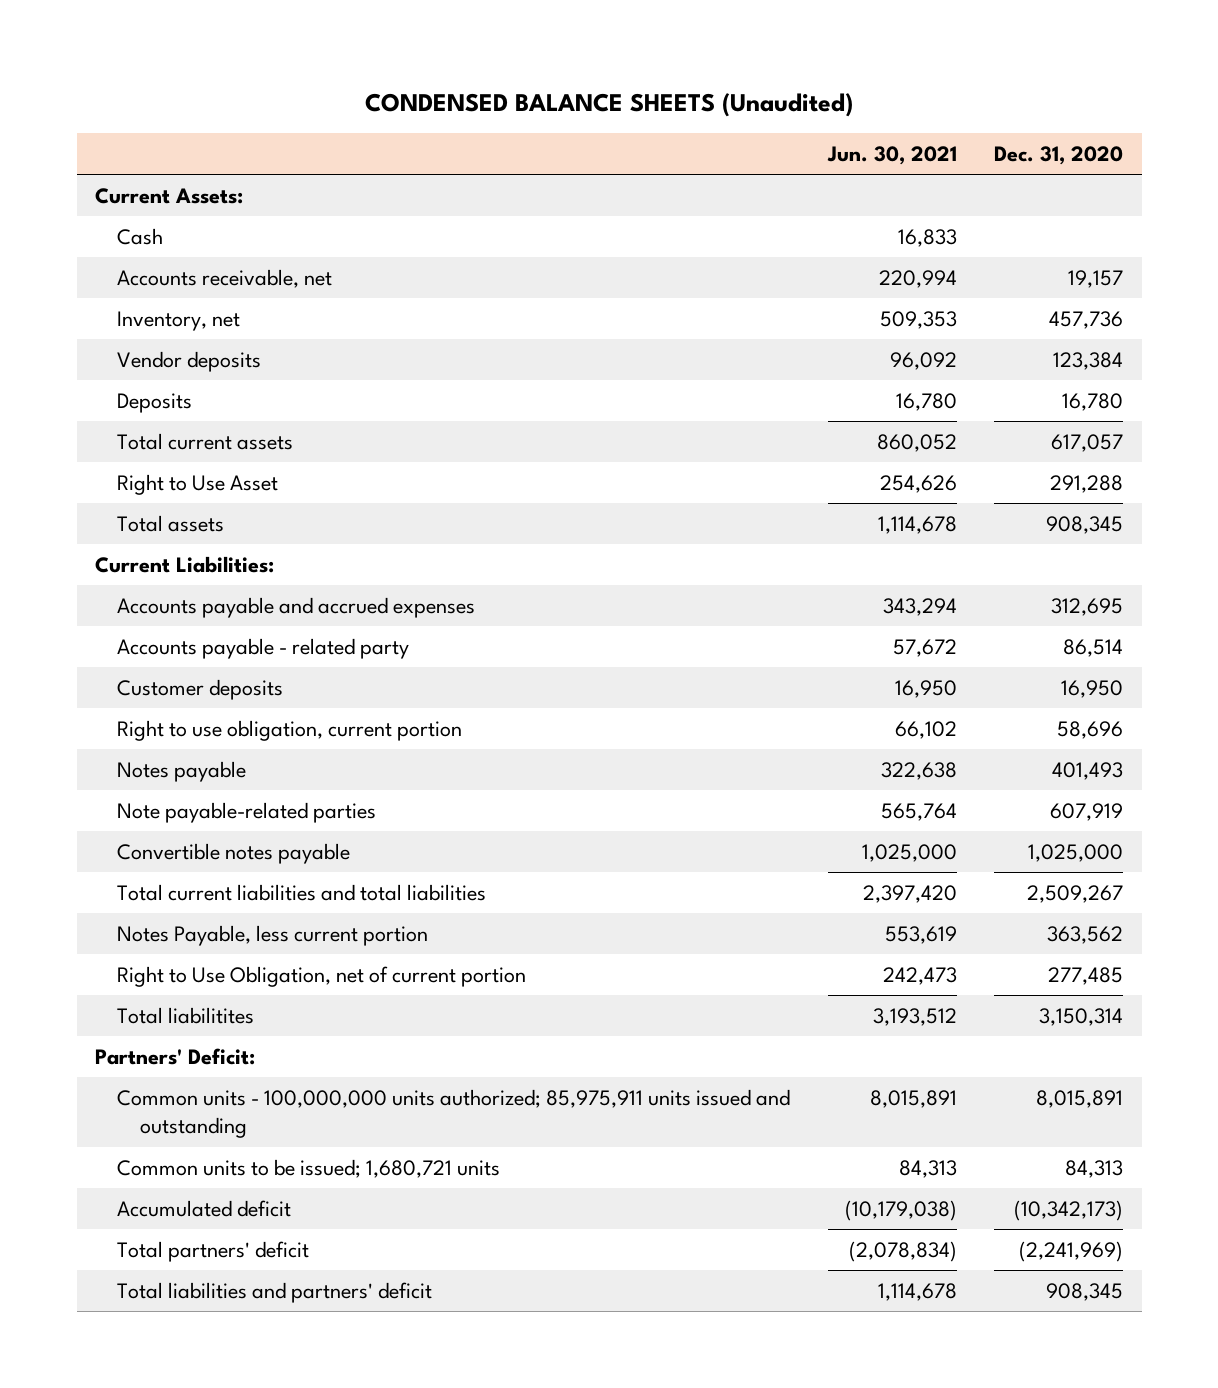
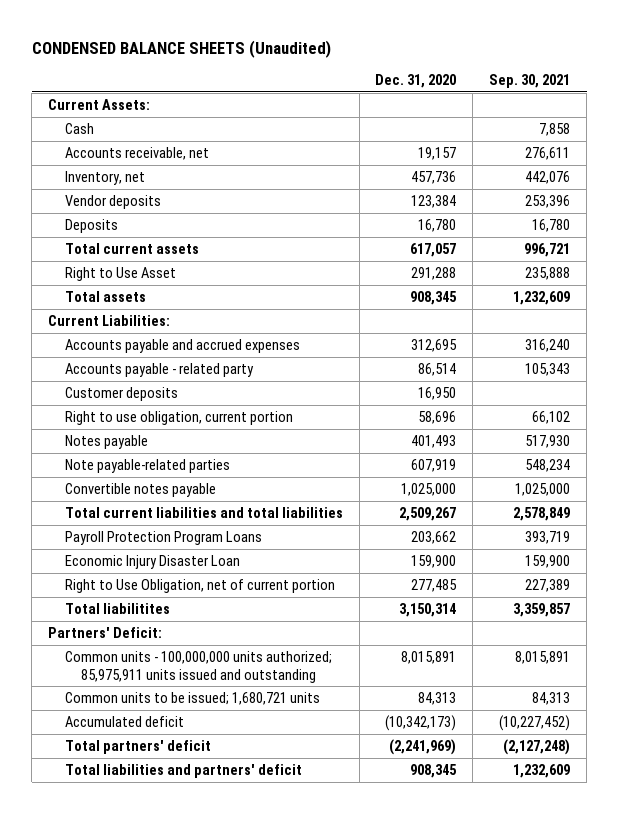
- | Jun. 30, 2021 | Dec. 31, 2020
+ | Dec. 31, 2020 | Sep. 30, 2021
- Notes Payable, less current portion | 553,619 | 363,562
+ Payroll Protection Program Loans | 203,662 | 393,719
+ Economic Injury Disaster Loan | 159,900 | 159,900

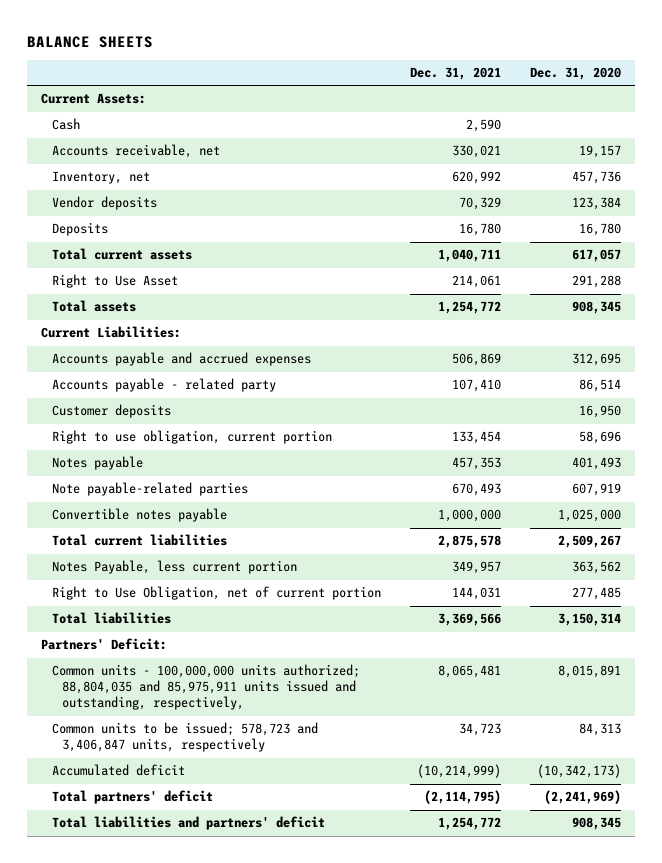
- CONDENSED BALANCE SHEETS (Unaudited)
+ BALANCE SHEETS
- | Dec. 31, 2020 | Sep. 30, 2021
+ | Dec. 31, 2021 | Dec. 31, 2020
- Total current liabilities and total liabilities | 2,509,267 | 2,578,849
- Payroll Protection Program Loans | 203,662 | 393,719
- Economic Injury Disaster Loan | 159,900 | 159,900
+ Total current liabilities | 2,875,578 | 2,509,267
+ Notes Payable, less current portion | 349,957 | 363,562
- Total liabilitites | 3,150,314 | 3,359,857
+ Total liabilities | 3,369,566 | 3,150,314
- Common units - 100,000,000 units authorized; 85,975,911 units issued and outstanding | 8,015,891 | 8,015,891
- Common units to be issued; 1,680,721 units | 84,313 | 84,313
+ Common units - 100,000,000 units authorized; 88,804,035 and 85,975,911 units issued and outstanding, respectively, | 8,065,481 | 8,015,891
+ Common units to be issued; 578,723 and 3,406,847 units, respectively | 34,723 | 84,313

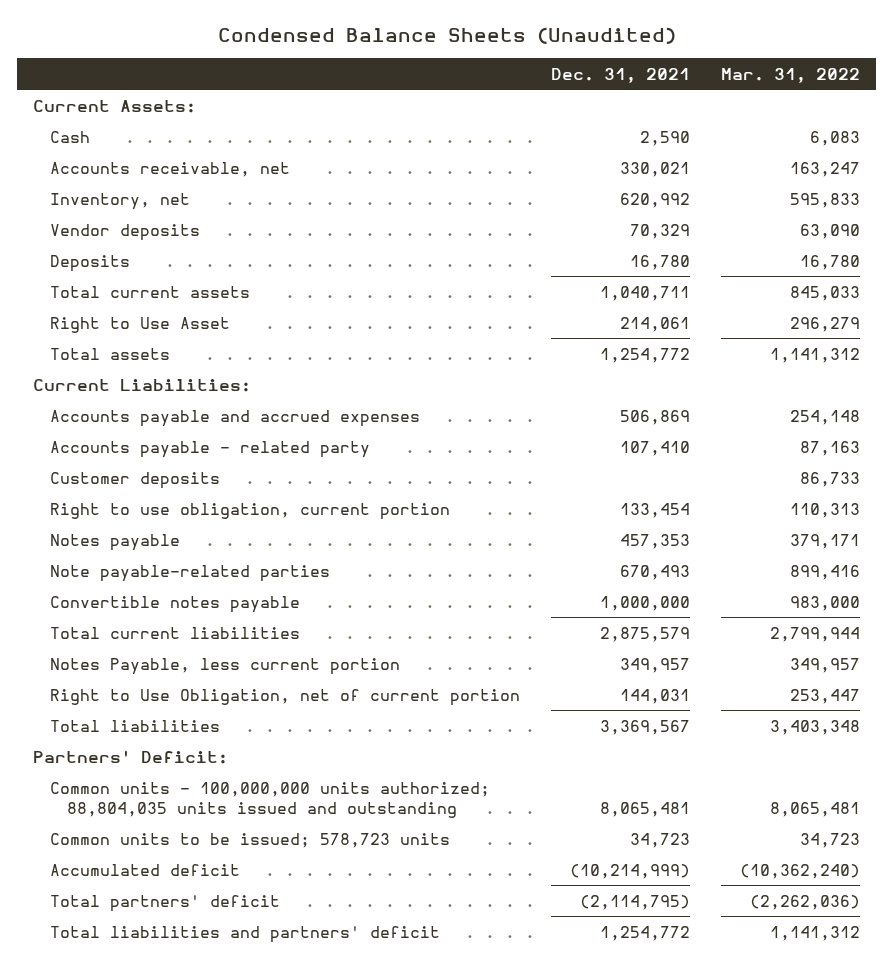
- BALANCE SHEETS
+ Condensed Balance Sheets (Unaudited)
- | Dec. 31, 2021 | Dec. 31, 2020
+ | Dec. 31, 2021 | Mar. 31, 2022
- Total current liabilities | 2,875,578 | 2,509,267
+ Total current liabilities | 2,875,579 | 2,799,944
- Total liabilities | 3,369,566 | 3,150,314
+ Total liabilities | 3,369,567 | 3,403,348
- Common units - 100,000,000 units authorized; 88,804,035 and 85,975,911 units issued and outstanding, respectively, | 8,065,481 | 8,015,891
- Common units to be issued; 578,723 and 3,406,847 units, respectively | 34,723 | 84,313
+ Common units - 100,000,000 units authorized; 88,804,035 units issued and outstanding | 8,065,481 | 8,065,481
+ Common units to be issued; 578,723 units | 34,723 | 34,723

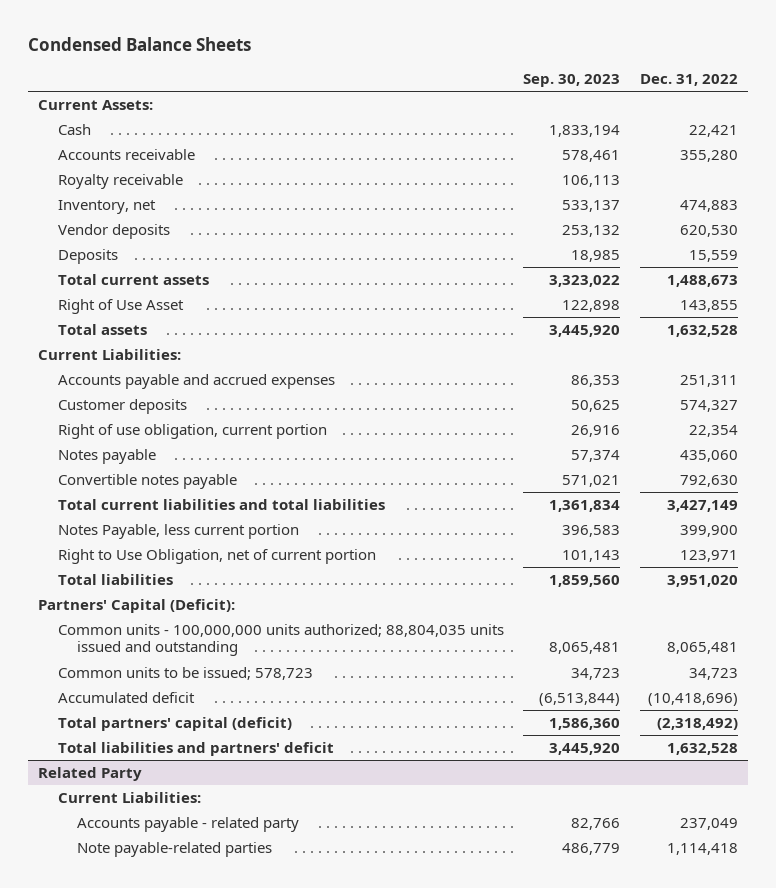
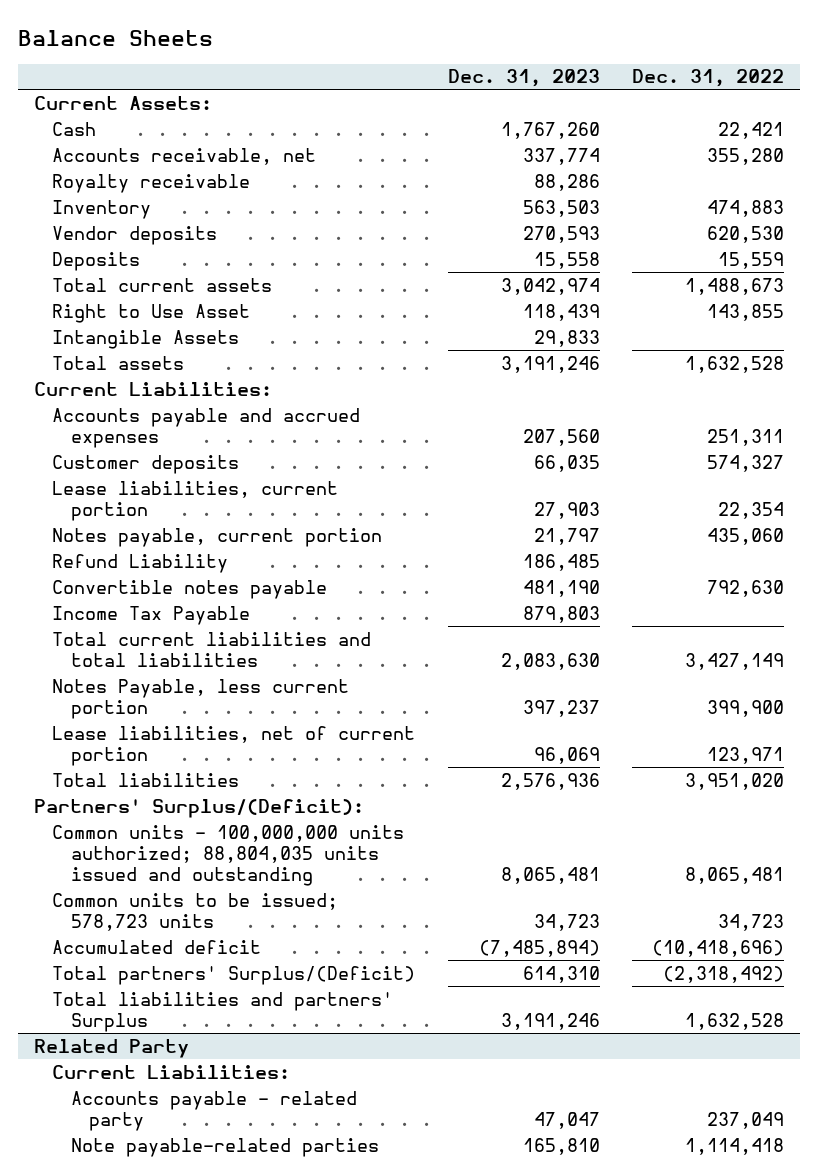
- Condensed Balance Sheets
+ Balance Sheets
- | Sep. 30, 2023 | Dec. 31, 2022
+ | Dec. 31, 2023 | Dec. 31, 2022
- Accounts receivable | 578,461 | 355,280
+ Accounts receivable, net | 337,774 | 355,280
- Inventory, net | 533,137 | 474,883
+ Inventory | 563,503 | 474,883
- Right of Use Asset | 122,898 | 143,855
+ Right to Use Asset | 118,439 | 143,855
+ Intangible Assets | 29,833 |
- Right of use obligation, current portion | 26,916 | 22,354
- Notes payable | 57,374 | 435,060
+ Lease liabilities, current portion | 27,903 | 22,354
+ Notes payable, current portion | 21,797 | 435,060
+ Refund Liability | 186,485 |
+ Income Tax Payable | 879,803 |
- Right to Use Obligation, net of current portion | 101,143 | 123,971
+ Lease liabilities, net of current portion | 96,069 | 123,971
- Partners' Capital (Deficit):
+ Partners' Surplus/(Deficit):
- Common units to be issued; 578,723 | 34,723 | 34,723
+ Common units to be issued; 578,723 units | 34,723 | 34,723
- Total partners' capital (deficit) | 1,586,360 | (2,318,492)
- Total liabilities and partners' deficit | 3,445,920 | 1,632,528
+ Total partners' Surplus/(Deficit) | 614,310 | (2,318,492)
+ Total liabilities and partners' Surplus | 3,191,246 | 1,632,528

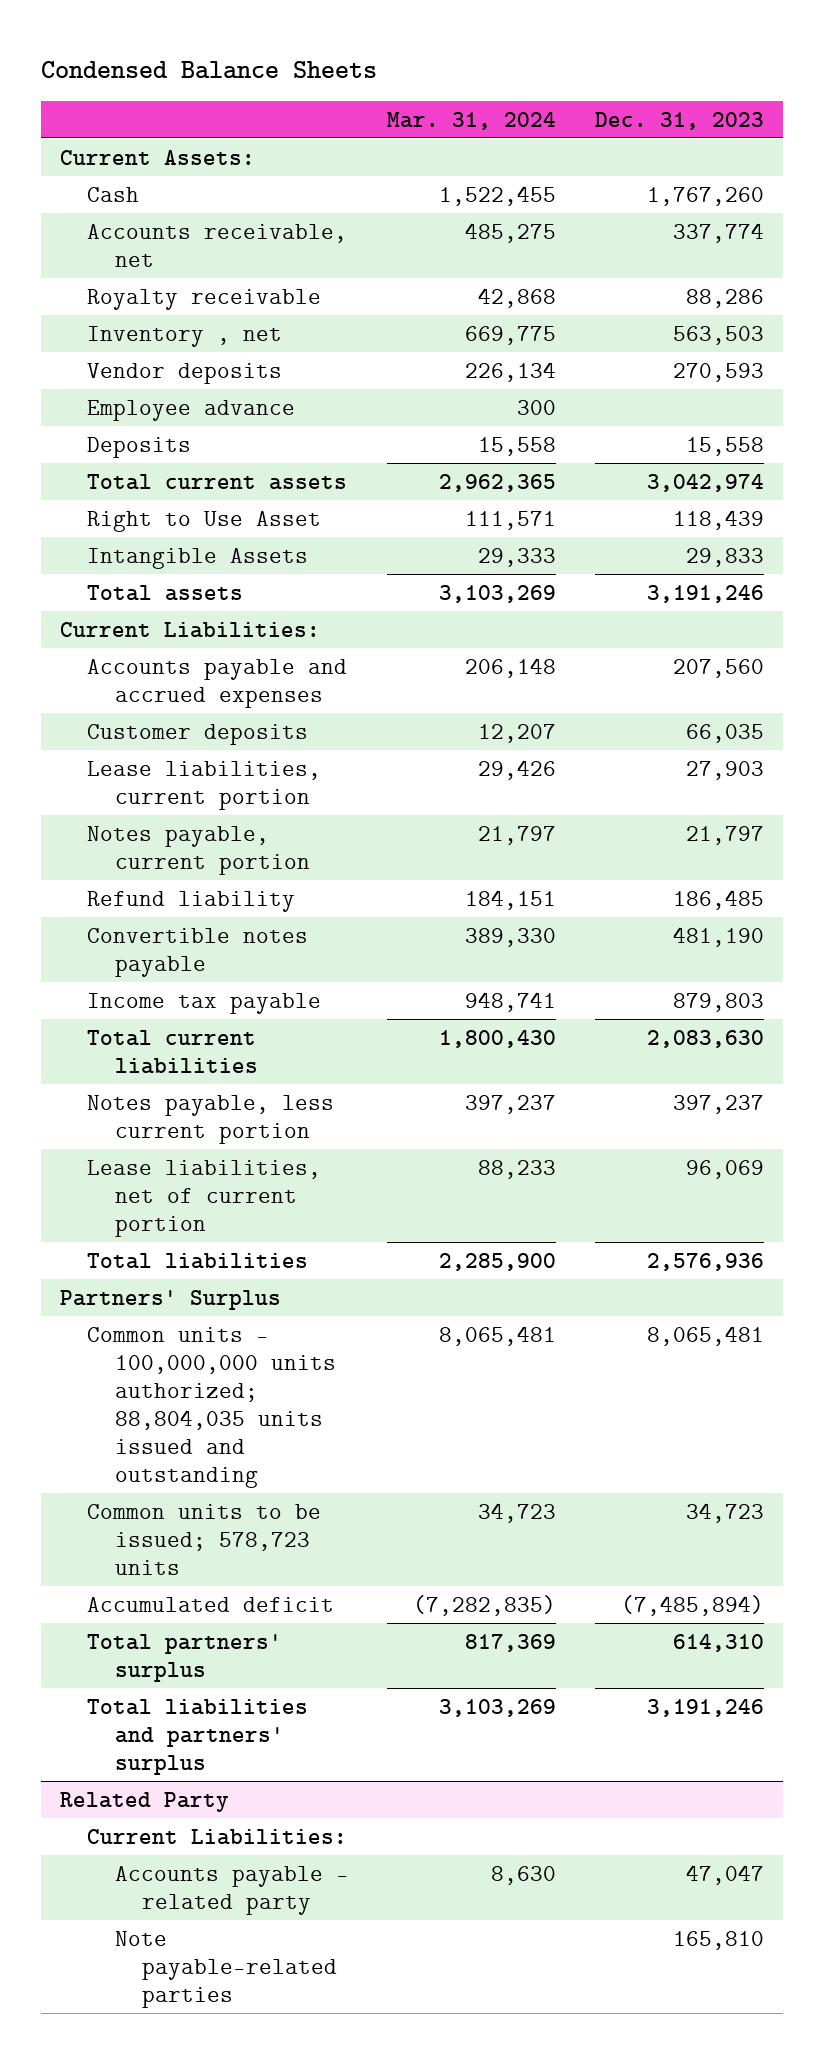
- Balance Sheets
+ Condensed Balance Sheets
- | Dec. 31, 2023 | Dec. 31, 2022
+ | Mar. 31, 2024 | Dec. 31, 2023
- Inventory | 563,503 | 474,883
+ Inventory , net | 669,775 | 563,503
+ Employee advance | 300 |
- Refund Liability | 186,485 |
+ Refund liability | 184,151 | 186,485
- Income Tax Payable | 879,803 |
- Total current liabilities and total liabilities | 2,083,630 | 3,427,149
- Notes Payable, less current portion | 397,237 | 399,900
+ Income tax payable | 948,741 | 879,803
+ Total current liabilities | 1,800,430 | 2,083,630
+ Notes payable, less current portion | 397,237 | 397,237
- Partners' Surplus/(Deficit):
+ Partners' Surplus
- Total partners' Surplus/(Deficit) | 614,310 | (2,318,492)
- Total liabilities and partners' Surplus | 3,191,246 | 1,632,528
+ Total partners' surplus | 817,369 | 614,310
+ Total liabilities and partners' surplus | 3,103,269 | 3,191,246

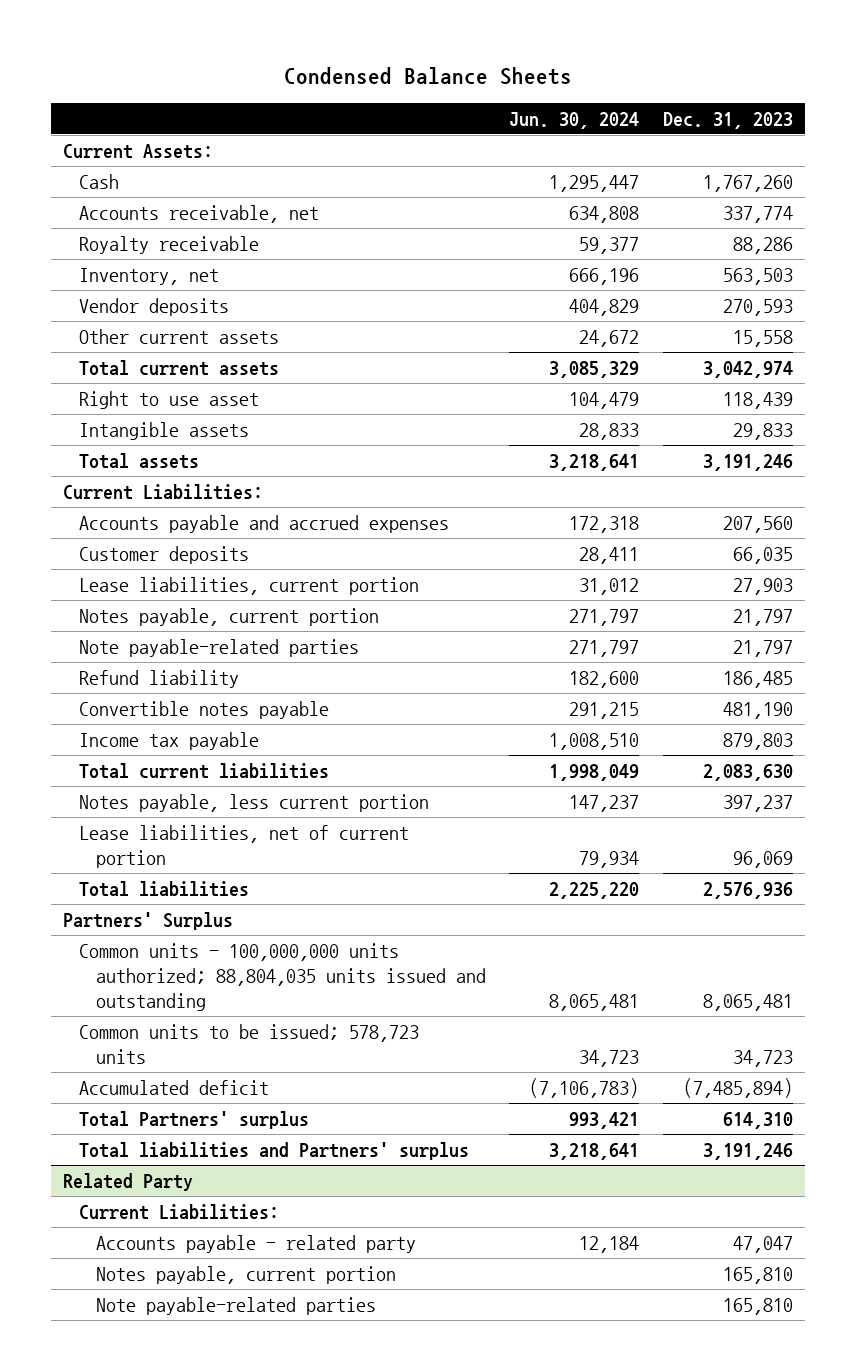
- | Mar. 31, 2024 | Dec. 31, 2023
+ | Jun. 30, 2024 | Dec. 31, 2023
- Inventory , net | 669,775 | 563,503
+ Inventory, net | 666,196 | 563,503
- Employee advance | 300 |
- Deposits | 15,558 | 15,558
+ Other current assets | 24,672 | 15,558
- Right to Use Asset | 111,571 | 118,439
- Intangible Assets | 29,333 | 29,833
+ Right to use asset | 104,479 | 118,439
+ Intangible assets | 28,833 | 29,833
+ Note payable-related parties | 271,797 | 21,797
- Total partners' surplus | 817,369 | 614,310
- Total liabilities and partners' surplus | 3,103,269 | 3,191,246
+ Total Partners' surplus | 993,421 | 614,310
+ Total liabilities and Partners' surplus | 3,218,641 | 3,191,246
@ Related Party
+ Notes payable, current portion | | 165,810

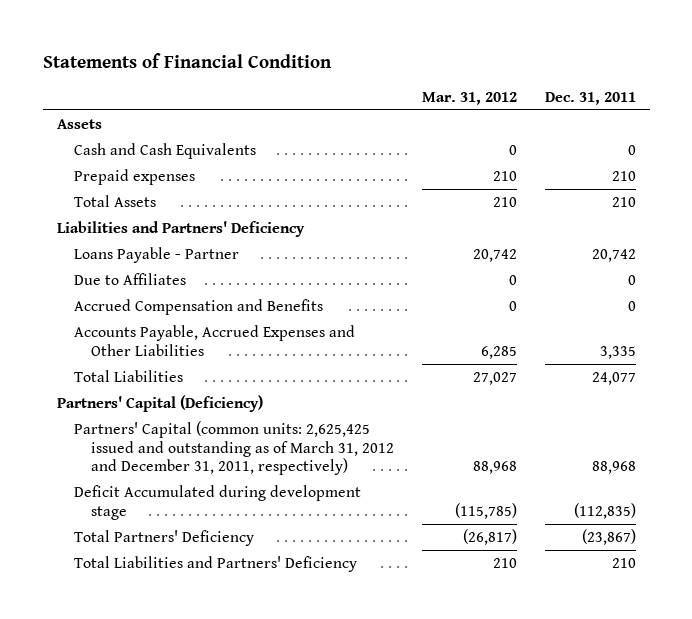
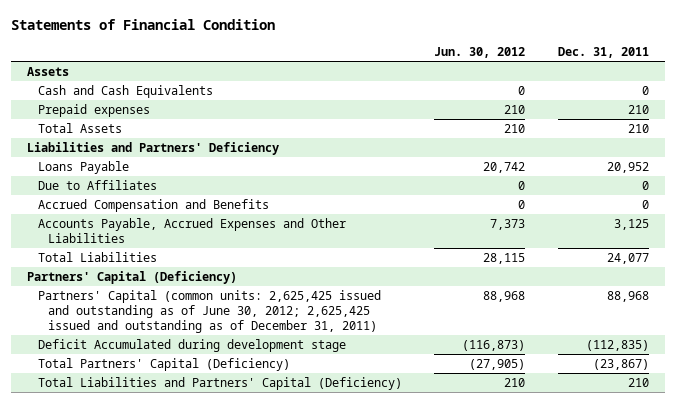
- | Mar. 31, 2012 | Dec. 31, 2011
+ | Jun. 30, 2012 | Dec. 31, 2011
- Loans Payable - Partner | 20,742 | 20,742
+ Loans Payable | 20,742 | 20,952
- Accounts Payable, Accrued Expenses and Other Liabilities | 6,285 | 3,335
+ Accounts Payable, Accrued Expenses and Other Liabilities | 7,373 | 3,125
- Partners' Capital (common units: 2,625,425 issued and outstanding as of March 31, 2012 and December 31, 2011, respectively) | 88,968 | 88,968
+ Partners' Capital (common units: 2,625,425 issued and outstanding as of June 30, 2012; 2,625,425 issued and outstanding as of December 31, 2011) | 88,968 | 88,968
- Total Partners' Deficiency | (26,817) | (23,867)
- Total Liabilities and Partners' Deficiency | 210 | 210
+ Total Partners' Capital (Deficiency) | (27,905) | (23,867)
+ Total Liabilities and Partners' Capital (Deficiency) | 210 | 210

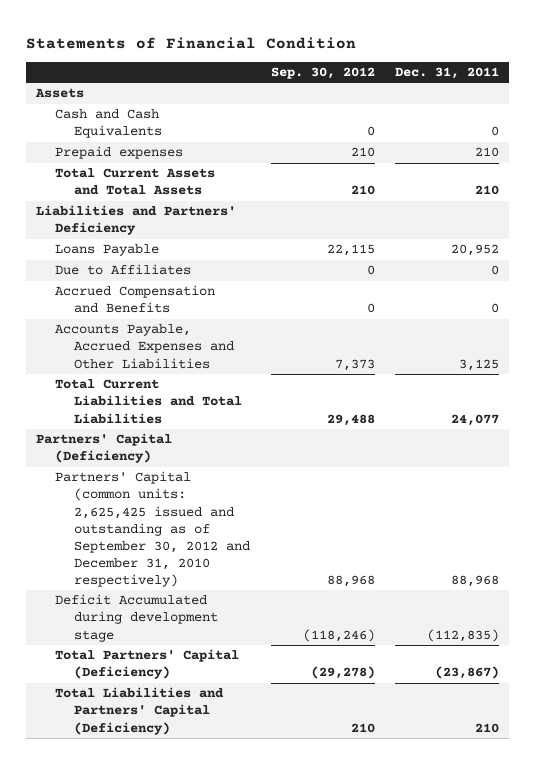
- | Jun. 30, 2012 | Dec. 31, 2011
+ | Sep. 30, 2012 | Dec. 31, 2011
- Total Assets | 210 | 210
+ Total Current Assets and Total Assets | 210 | 210
- Total Liabilities | 28,115 | 24,077
+ Total Current Liabilities and Total Liabilities | 29,488 | 24,077
- Partners' Capital (common units: 2,625,425 issued and outstanding as of June 30, 2012; 2,625,425 issued and outstanding as of December 31, 2011) | 88,968 | 88,968
+ Partners' Capital (common units: 2,625,425 issued and outstanding as of September 30, 2012 and December 31, 2010 respectively) | 88,968 | 88,968

